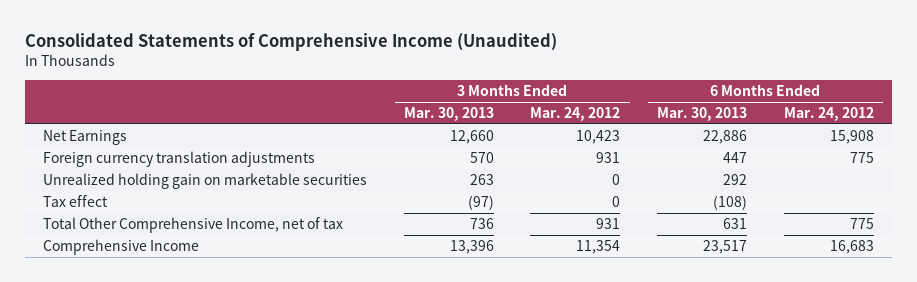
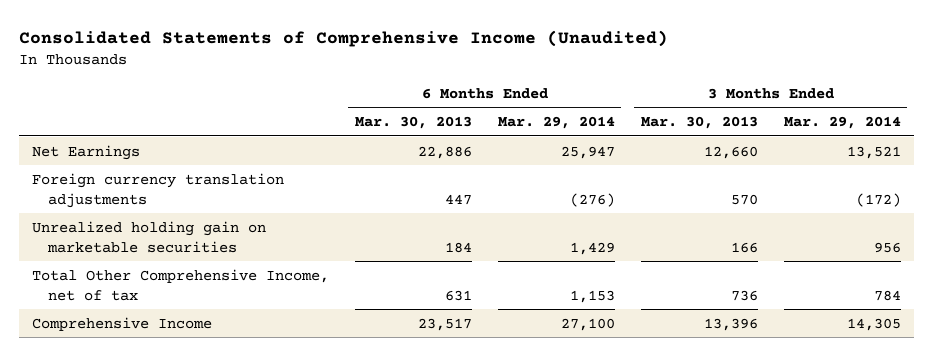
- | 3 Months Ended Mar. 30, 2013 | 3 Months Ended Mar. 24, 2012 | 6 Months Ended Mar. 30, 2013 | 6 Months Ended Mar. 24, 2012
+ | 6 Months Ended Mar. 30, 2013 | 6 Months Ended Mar. 29, 2014 | 3 Months Ended Mar. 30, 2013 | 3 Months Ended Mar. 29, 2014
- Unrealized holding gain on marketable securities | 263 | 0 | 292 |
- Tax effect | (97) | 0 | (108) |
+ Unrealized holding gain on marketable securities | 184 | 1,429 | 166 | 956

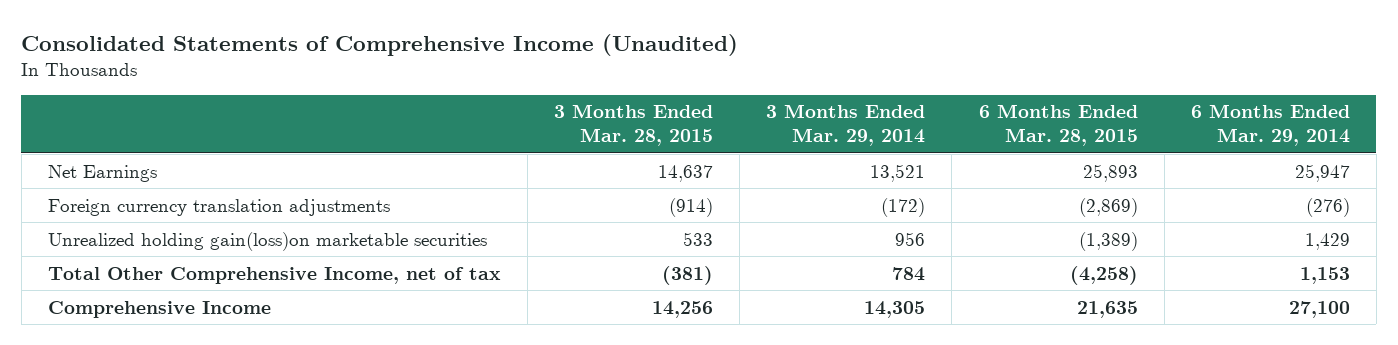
- | 6 Months Ended Mar. 30, 2013 | 6 Months Ended Mar. 29, 2014 | 3 Months Ended Mar. 30, 2013 | 3 Months Ended Mar. 29, 2014
+ | 3 Months Ended Mar. 28, 2015 | 3 Months Ended Mar. 29, 2014 | 6 Months Ended Mar. 28, 2015 | 6 Months Ended Mar. 29, 2014
- Unrealized holding gain on marketable securities | 184 | 1,429 | 166 | 956
+ Unrealized holding gain(loss)on marketable securities | 533 | 956 | (1,389) | 1,429

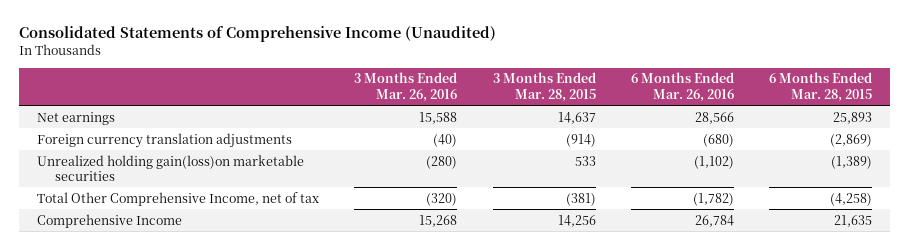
- | 3 Months Ended Mar. 28, 2015 | 3 Months Ended Mar. 29, 2014 | 6 Months Ended Mar. 28, 2015 | 6 Months Ended Mar. 29, 2014
+ | 3 Months Ended Mar. 26, 2016 | 3 Months Ended Mar. 28, 2015 | 6 Months Ended Mar. 26, 2016 | 6 Months Ended Mar. 28, 2015
- Net Earnings | 14,637 | 13,521 | 25,893 | 25,947
+ Net earnings | 15,588 | 14,637 | 28,566 | 25,893

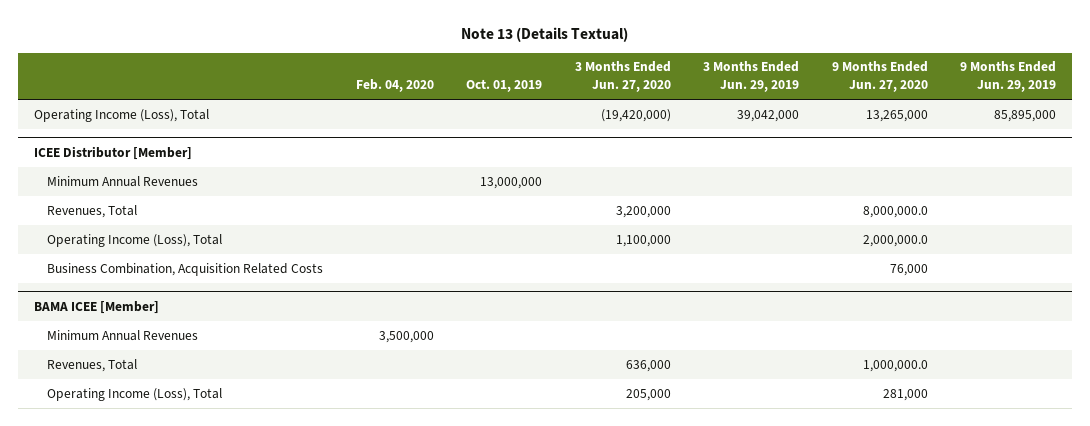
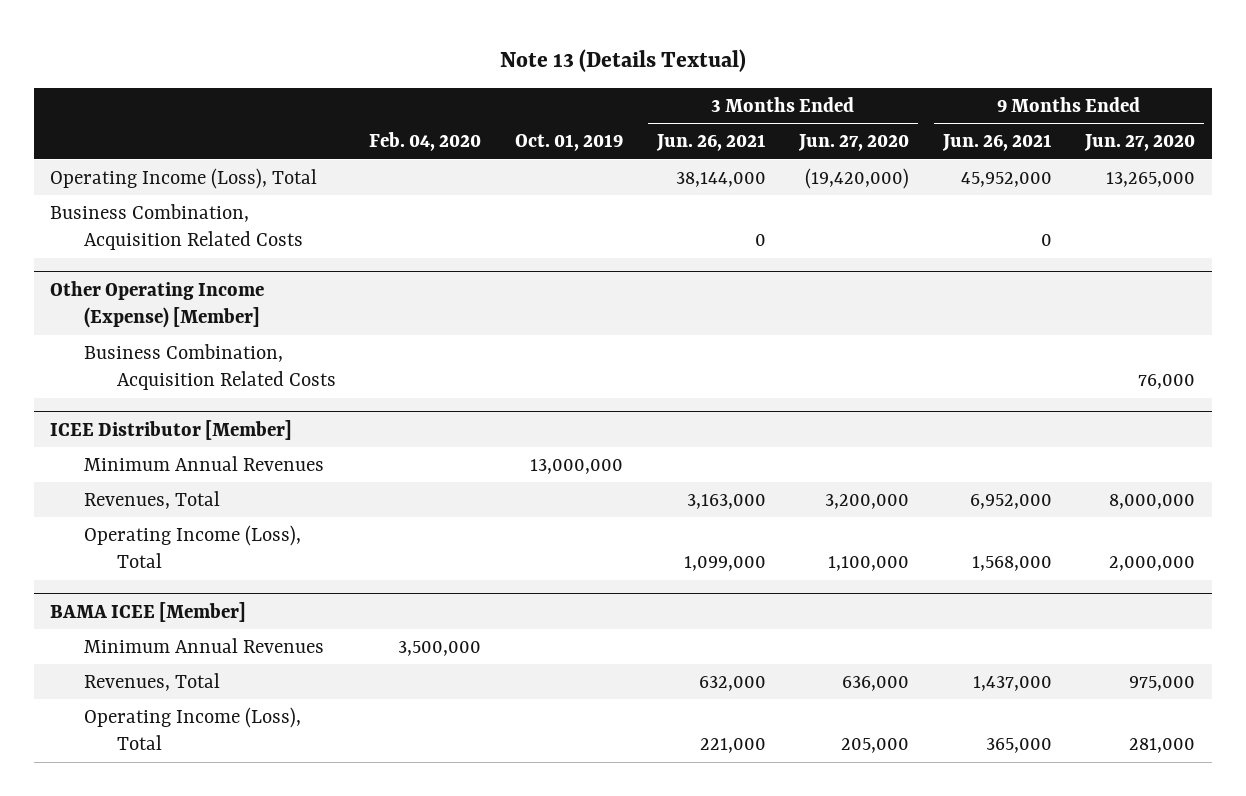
- | Feb. 04, 2020 | Oct. 01, 2019 | 3 Months Ended Jun. 27, 2020 | 3 Months Ended Jun. 29, 2019 | 9 Months Ended Jun. 27, 2020 | 9 Months Ended Jun. 29, 2019
+ | Feb. 04, 2020 | Oct. 01, 2019 | 3 Months Ended Jun. 26, 2021 | 3 Months Ended Jun. 27, 2020 | 9 Months Ended Jun. 26, 2021 | 9 Months Ended Jun. 27, 2020
+ Business Combination, Acquisition Related Costs | | | 0 | | 0 |
+ Other Operating Income (Expense) [Member]
+ Business Combination, Acquisition Related Costs | | | | | | 76,000
@ ICEE Distributor [Member]
- Revenues, Total | | | 3,200,000 | | 8,000,000.0 |
- Operating Income (Loss), Total | | | 1,100,000 | | 2,000,000.0 |
- Business Combination, Acquisition Related Costs | | | | | 76,000 |
+ Revenues, Total | | | 3,163,000 | 3,200,000 | 6,952,000 | 8,000,000
+ Operating Income (Loss), Total | | | 1,099,000 | 1,100,000 | 1,568,000 | 2,000,000
@ BAMA ICEE [Member]
- Revenues, Total | | | 636,000 | | 1,000,000.0 |
+ Revenues, Total | | | 632,000 | 636,000 | 1,437,000 | 975,000

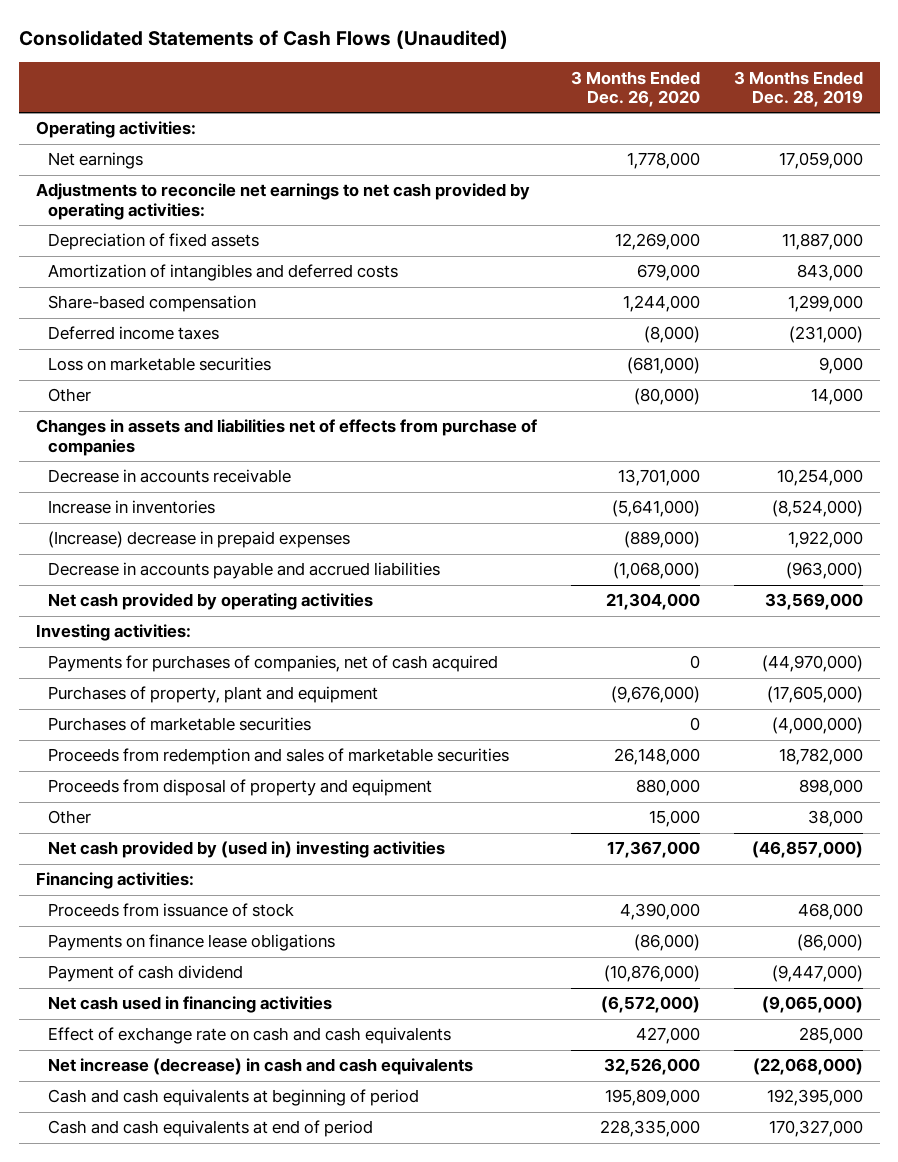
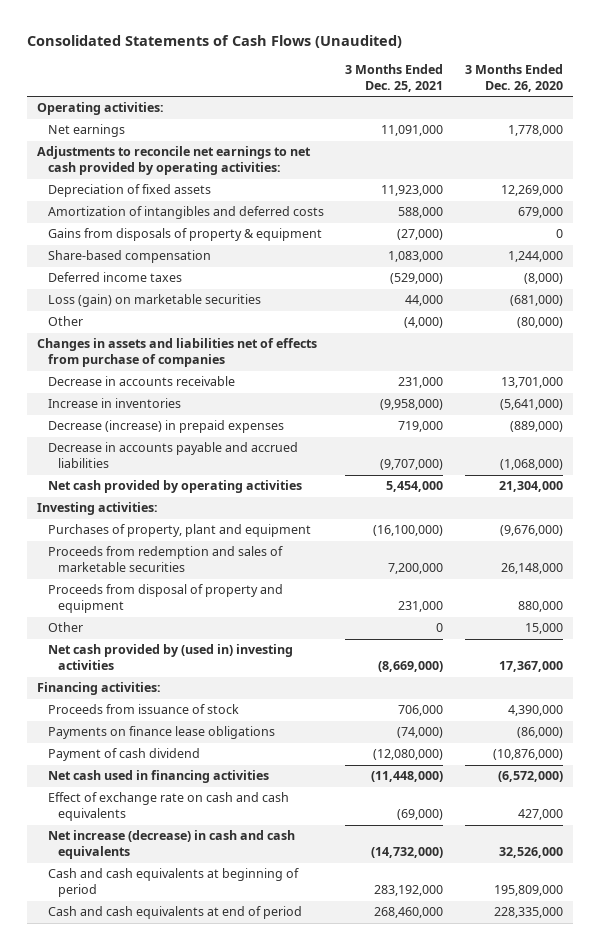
- | 3 Months Ended Dec. 26, 2020 | 3 Months Ended Dec. 28, 2019
+ | 3 Months Ended Dec. 25, 2021 | 3 Months Ended Dec. 26, 2020
+ Gains from disposals of property & equipment | (27,000) | 0
- Loss on marketable securities | (681,000) | 9,000
+ Loss (gain) on marketable securities | 44,000 | (681,000)
- (Increase) decrease in prepaid expenses | (889,000) | 1,922,000
+ Decrease (increase) in prepaid expenses | 719,000 | (889,000)
- Payments for purchases of companies, net of cash acquired | 0 | (44,970,000)
- Purchases of marketable securities | 0 | (4,000,000)

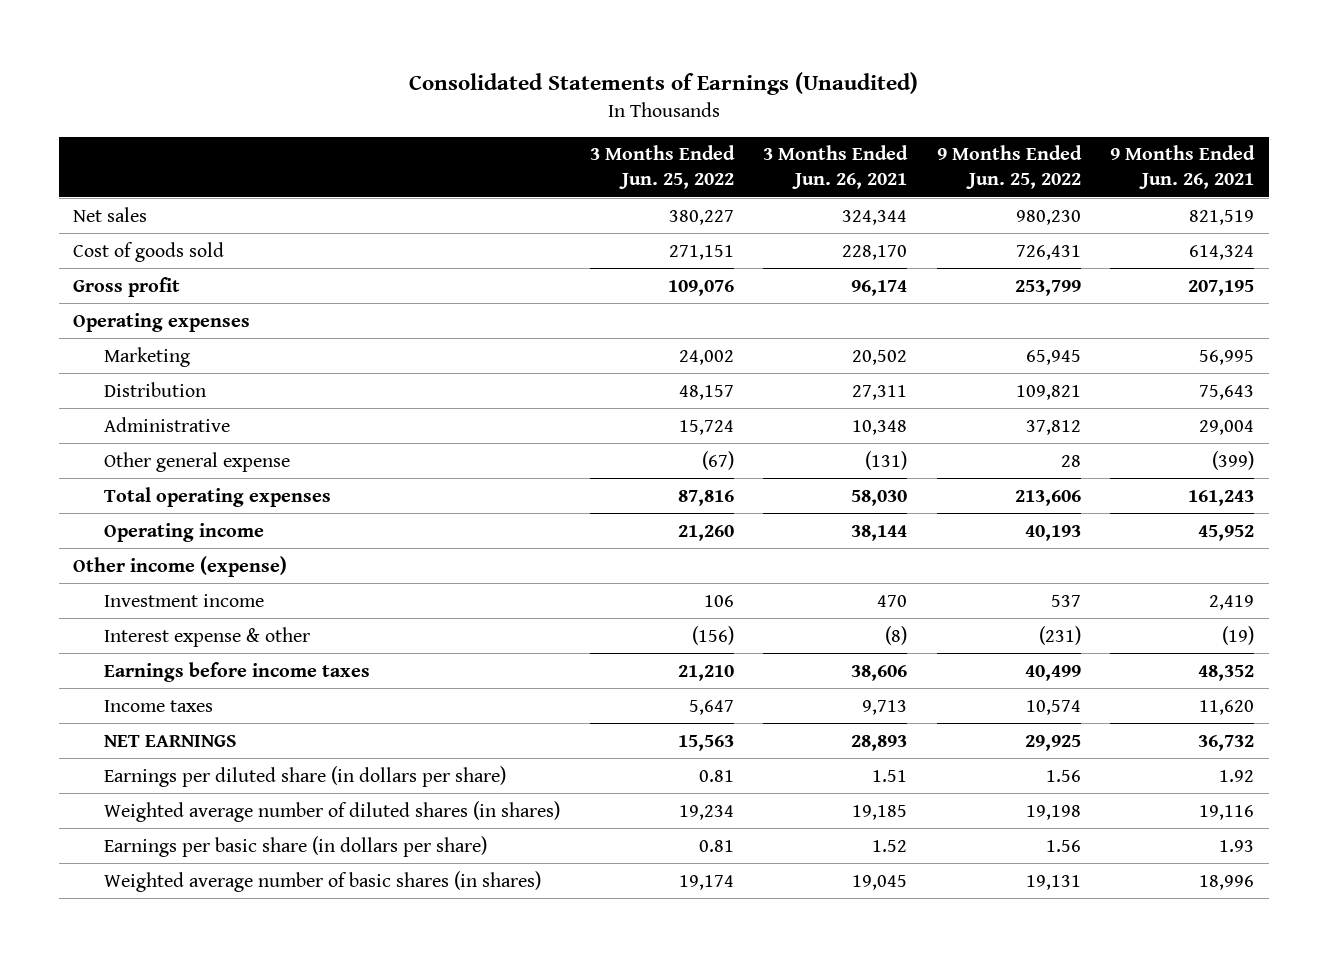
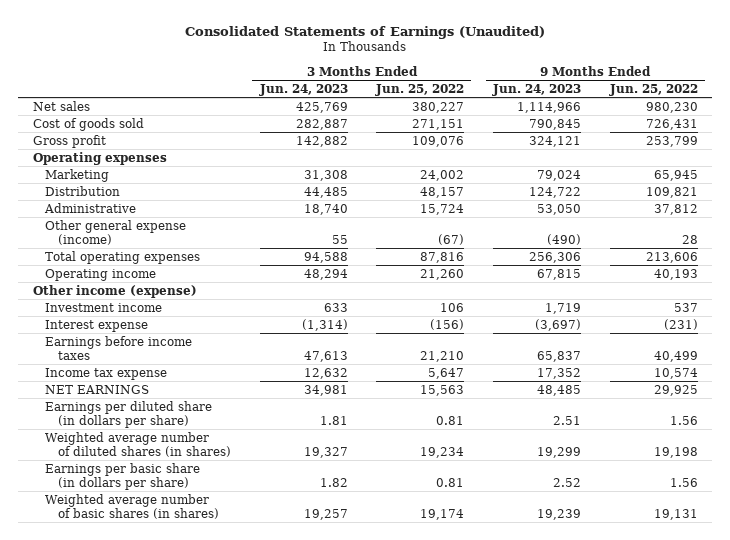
- | 3 Months Ended Jun. 25, 2022 | 3 Months Ended Jun. 26, 2021 | 9 Months Ended Jun. 25, 2022 | 9 Months Ended Jun. 26, 2021
+ | 3 Months Ended Jun. 24, 2023 | 3 Months Ended Jun. 25, 2022 | 9 Months Ended Jun. 24, 2023 | 9 Months Ended Jun. 25, 2022
- Other general expense | (67) | (131) | 28 | (399)
+ Other general expense (income) | 55 | (67) | (490) | 28
- Interest expense & other | (156) | (8) | (231) | (19)
+ Interest expense | (1,314) | (156) | (3,697) | (231)
- Income taxes | 5,647 | 9,713 | 10,574 | 11,620
+ Income tax expense | 12,632 | 5,647 | 17,352 | 10,574

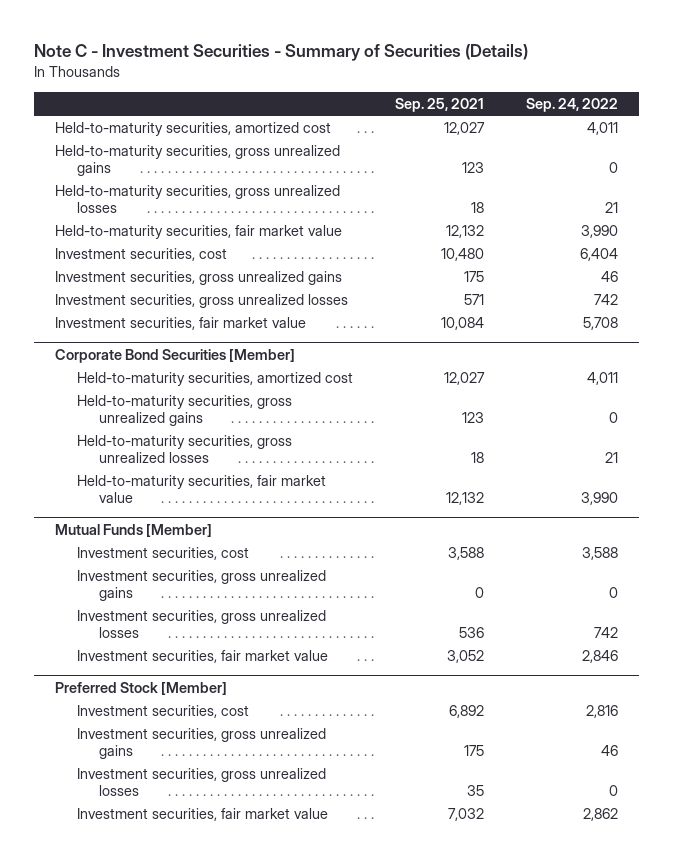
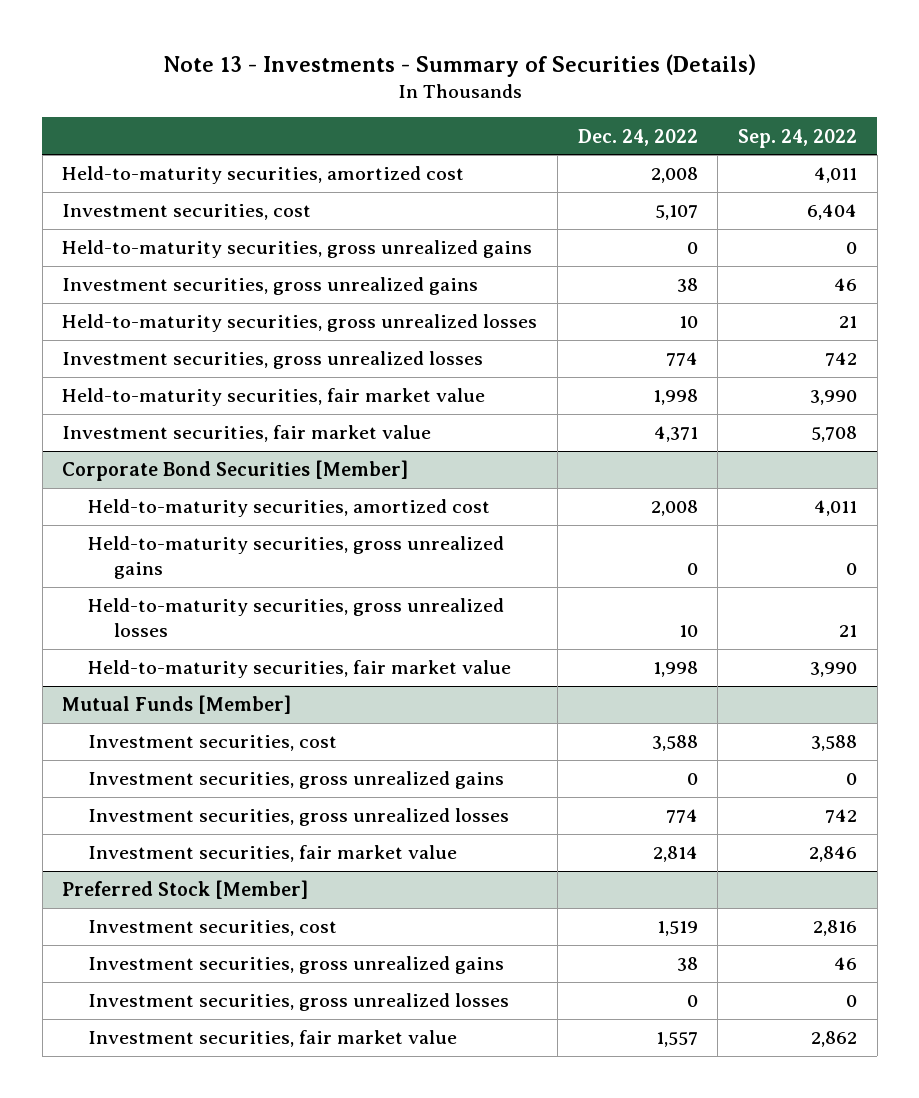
- Note C - Investment Securities - Summary of Securities (Details)
+ Note 13 - Investments - Summary of Securities (Details)
- | Sep. 25, 2021 | Sep. 24, 2022
+ | Dec. 24, 2022 | Sep. 24, 2022
moved down: Held-to-maturity securities, gross unrealized gains | 0 | 0
moved down: Held-to-maturity securities, gross unrealized losses | 10 | 21
moved down: Held-to-maturity securities, fair market value | 1,998 | 3,990

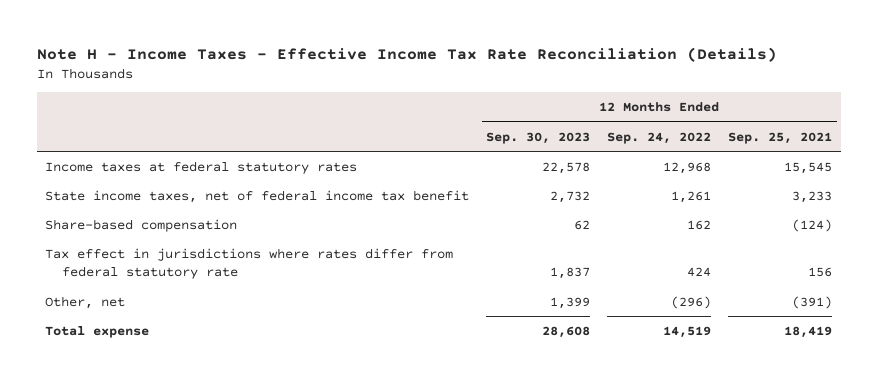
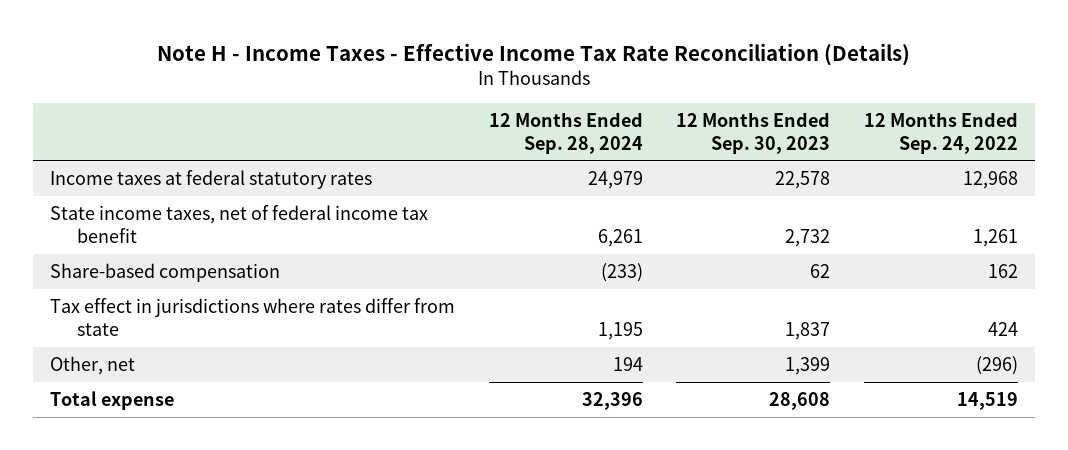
- | 12 Months Ended Sep. 30, 2023 | 12 Months Ended Sep. 24, 2022 | 12 Months Ended Sep. 25, 2021
+ | 12 Months Ended Sep. 28, 2024 | 12 Months Ended Sep. 30, 2023 | 12 Months Ended Sep. 24, 2022
- Tax effect in jurisdictions where rates differ from federal statutory rate | 1,837 | 424 | 156
+ Tax effect in jurisdictions where rates differ from state | 1,195 | 1,837 | 424

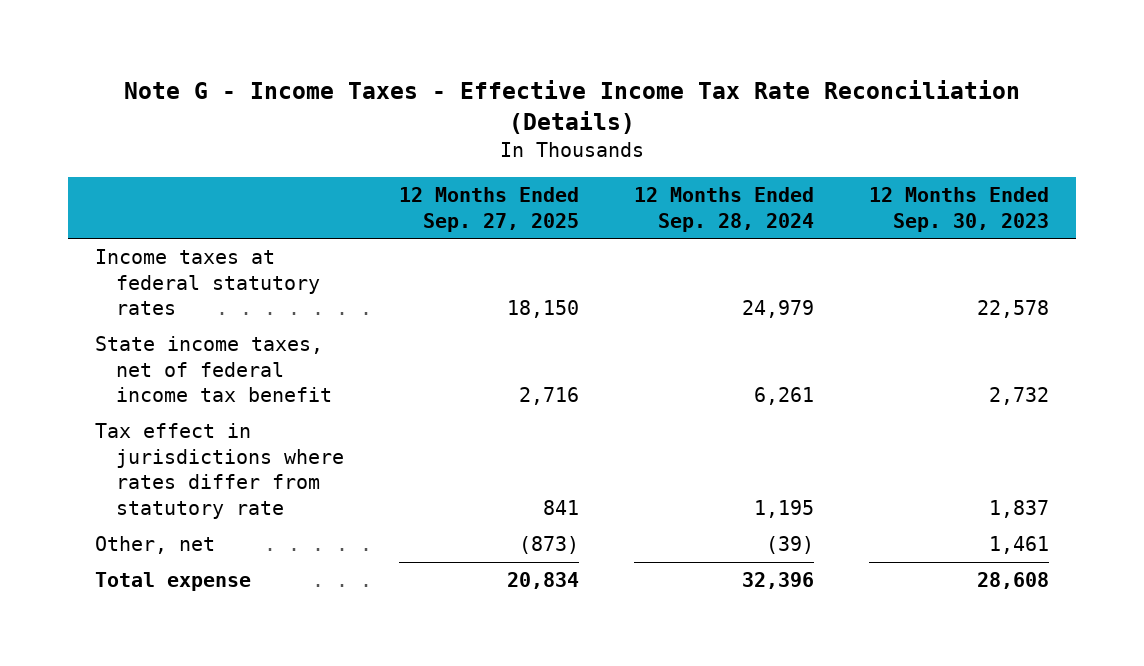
- Note H - Income Taxes - Effective Income Tax Rate Reconciliation (Details)
+ Note G - Income Taxes - Effective Income Tax Rate Reconciliation (Details)
- | 12 Months Ended Sep. 28, 2024 | 12 Months Ended Sep. 30, 2023 | 12 Months Ended Sep. 24, 2022
+ | 12 Months Ended Sep. 27, 2025 | 12 Months Ended Sep. 28, 2024 | 12 Months Ended Sep. 30, 2023
- Share-based compensation | (233) | 62 | 162
- Tax effect in jurisdictions where rates differ from state | 1,195 | 1,837 | 424
- Other, net | 194 | 1,399 | (296)
+ Tax effect in jurisdictions where rates differ from statutory rate | 841 | 1,195 | 1,837
+ Other, net | (873) | (39) | 1,461

